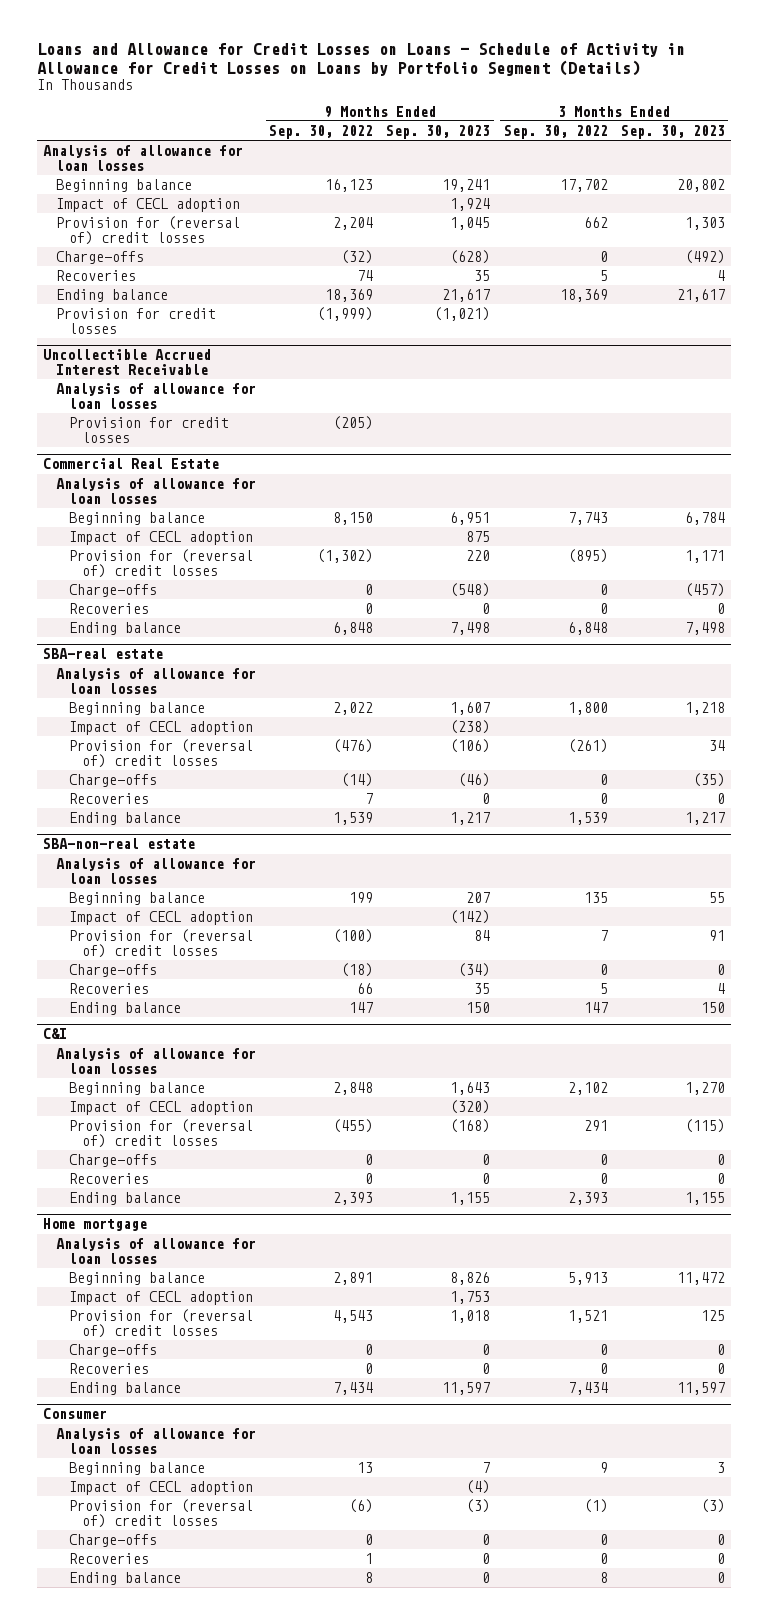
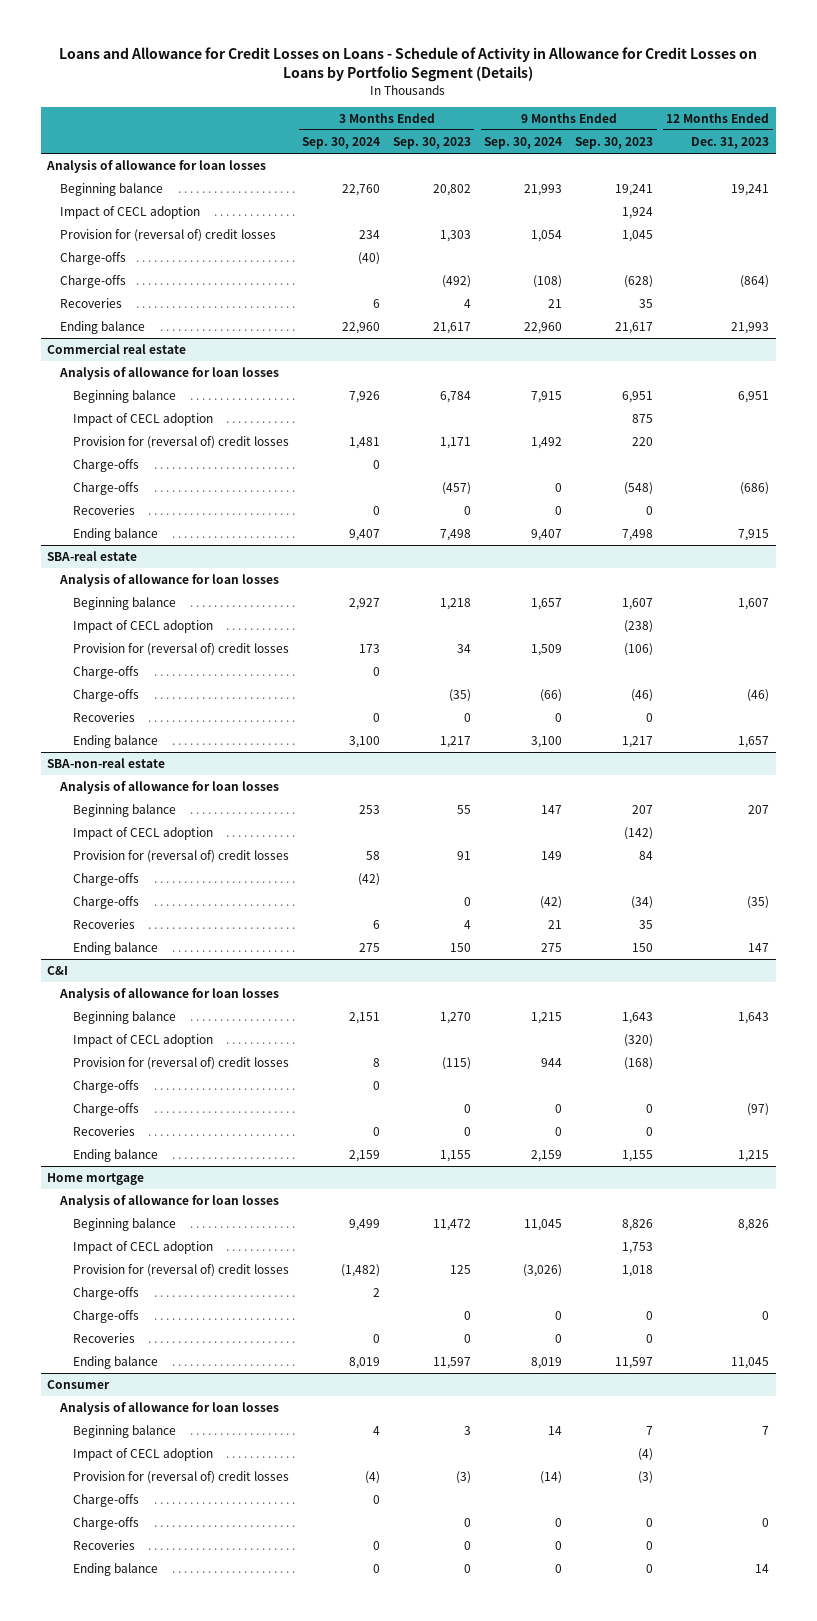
- | 9 Months Ended Sep. 30, 2022 | 9 Months Ended Sep. 30, 2023 | 3 Months Ended Sep. 30, 2022 | 3 Months Ended Sep. 30, 2023
+ | 3 Months Ended Sep. 30, 2024 | 3 Months Ended Sep. 30, 2023 | 9 Months Ended Sep. 30, 2024 | 9 Months Ended Sep. 30, 2023 | 12 Months Ended Dec. 31, 2023
+ Charge-offs | (40) | | | |
- Provision for credit losses | (1,999) | (1,021) | |
- Uncollectible Accrued Interest Receivable
- Analysis of allowance for loan losses
- Provision for credit losses | (205) | | |
- Commercial Real Estate
+ Commercial real estate
+ Charge-offs | 0 | | | |
@ SBA-real estate
+ Charge-offs | 0 | | | |
@ SBA-non-real estate
+ Charge-offs | (42) | | | |
@ C&I
+ Charge-offs | 0 | | | |
@ Home mortgage
+ Charge-offs | 2 | | | |
@ Consumer
+ Charge-offs | 0 | | | |

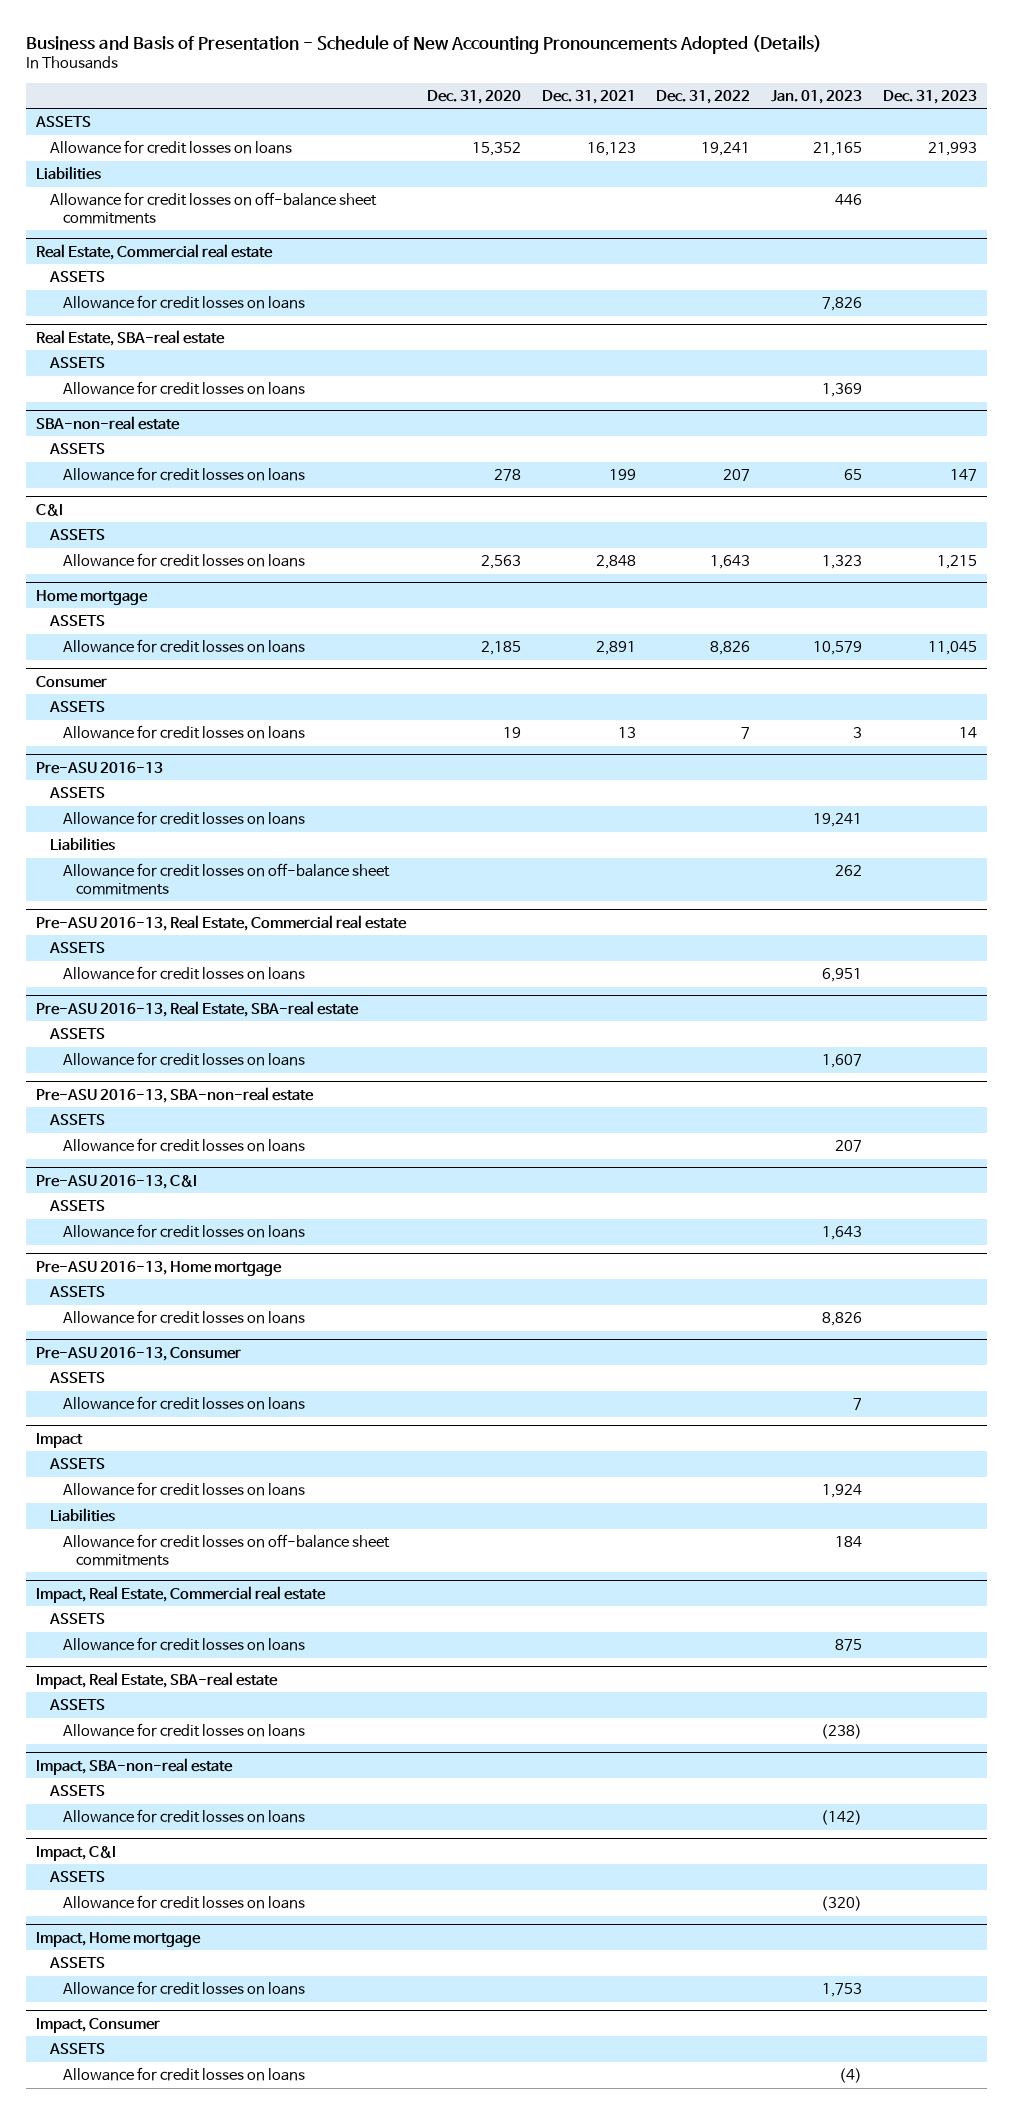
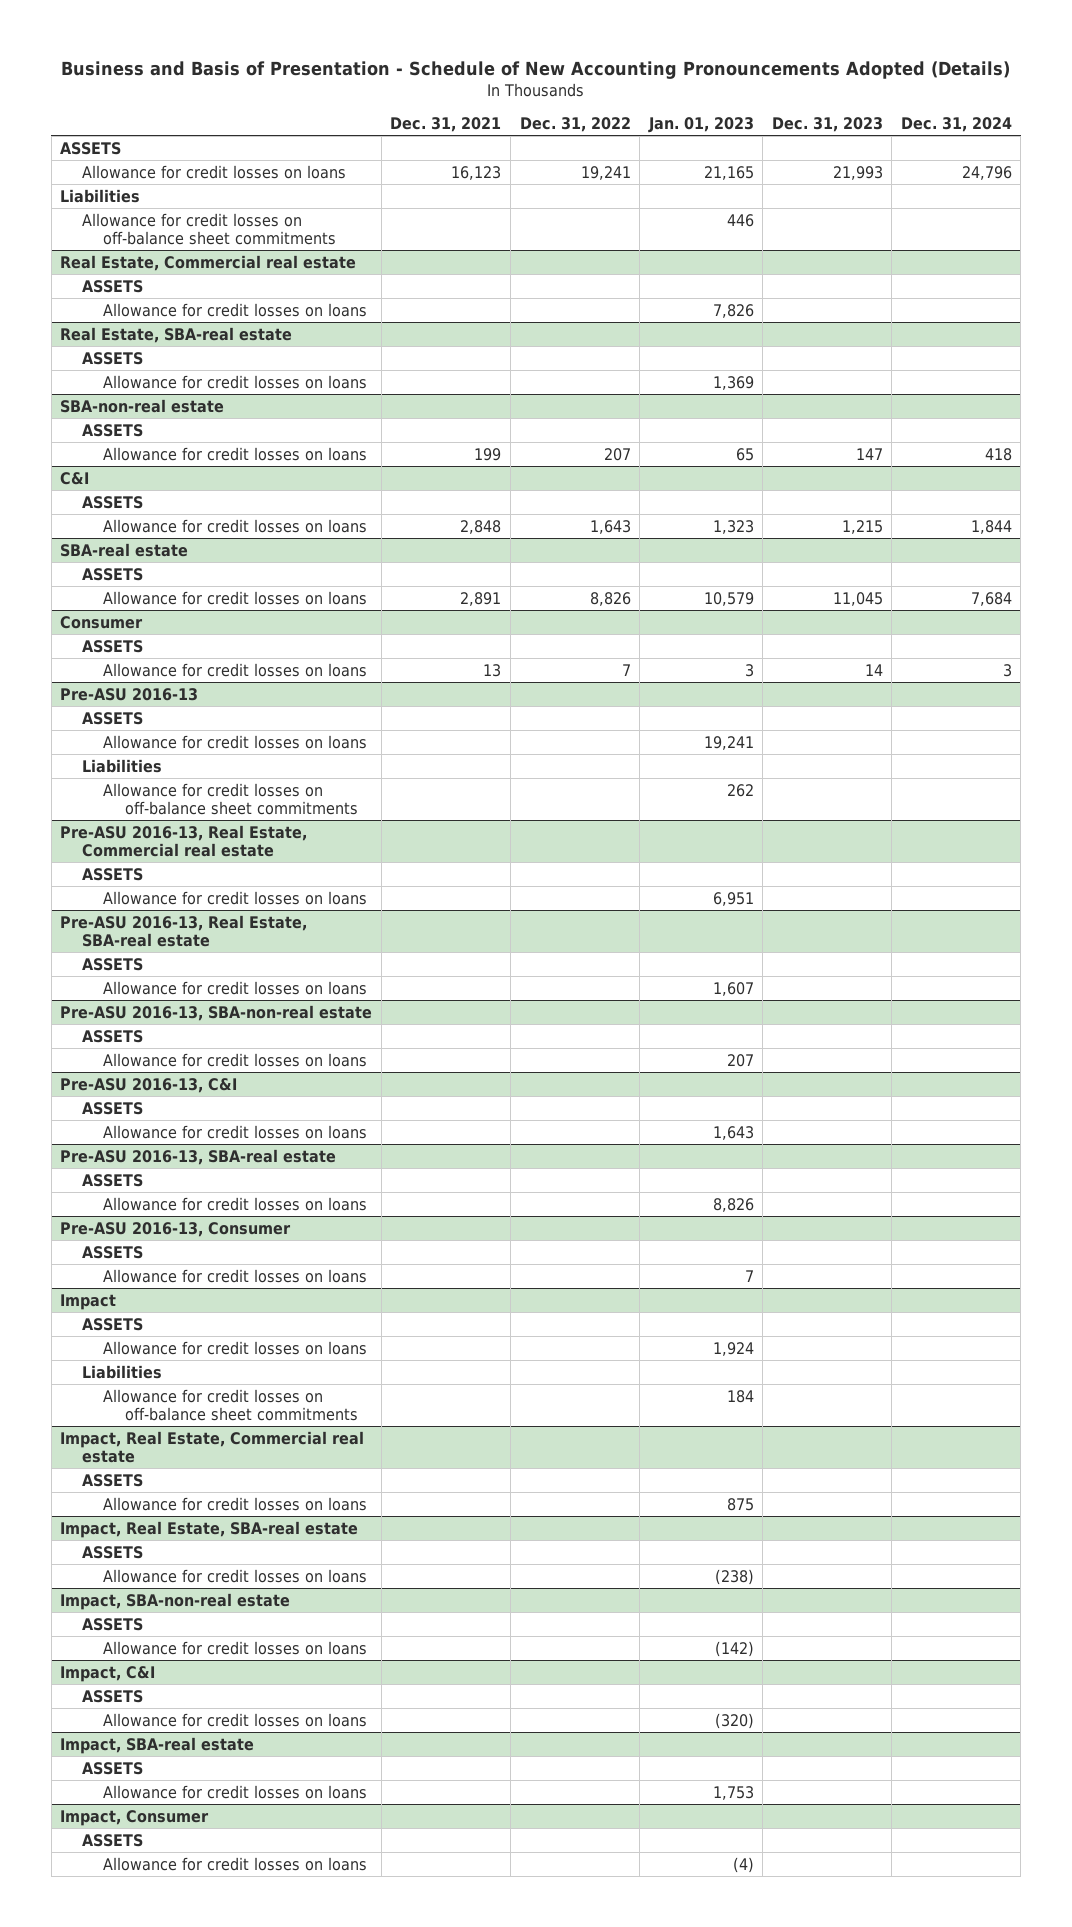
- | Dec. 31, 2020 | Dec. 31, 2021 | Dec. 31, 2022 | Jan. 01, 2023 | Dec. 31, 2023
+ | Dec. 31, 2021 | Dec. 31, 2022 | Jan. 01, 2023 | Dec. 31, 2023 | Dec. 31, 2024
- Home mortgage
+ SBA-real estate
- Pre-ASU 2016-13, Home mortgage
+ Pre-ASU 2016-13, SBA-real estate
- Impact, Home mortgage
+ Impact, SBA-real estate

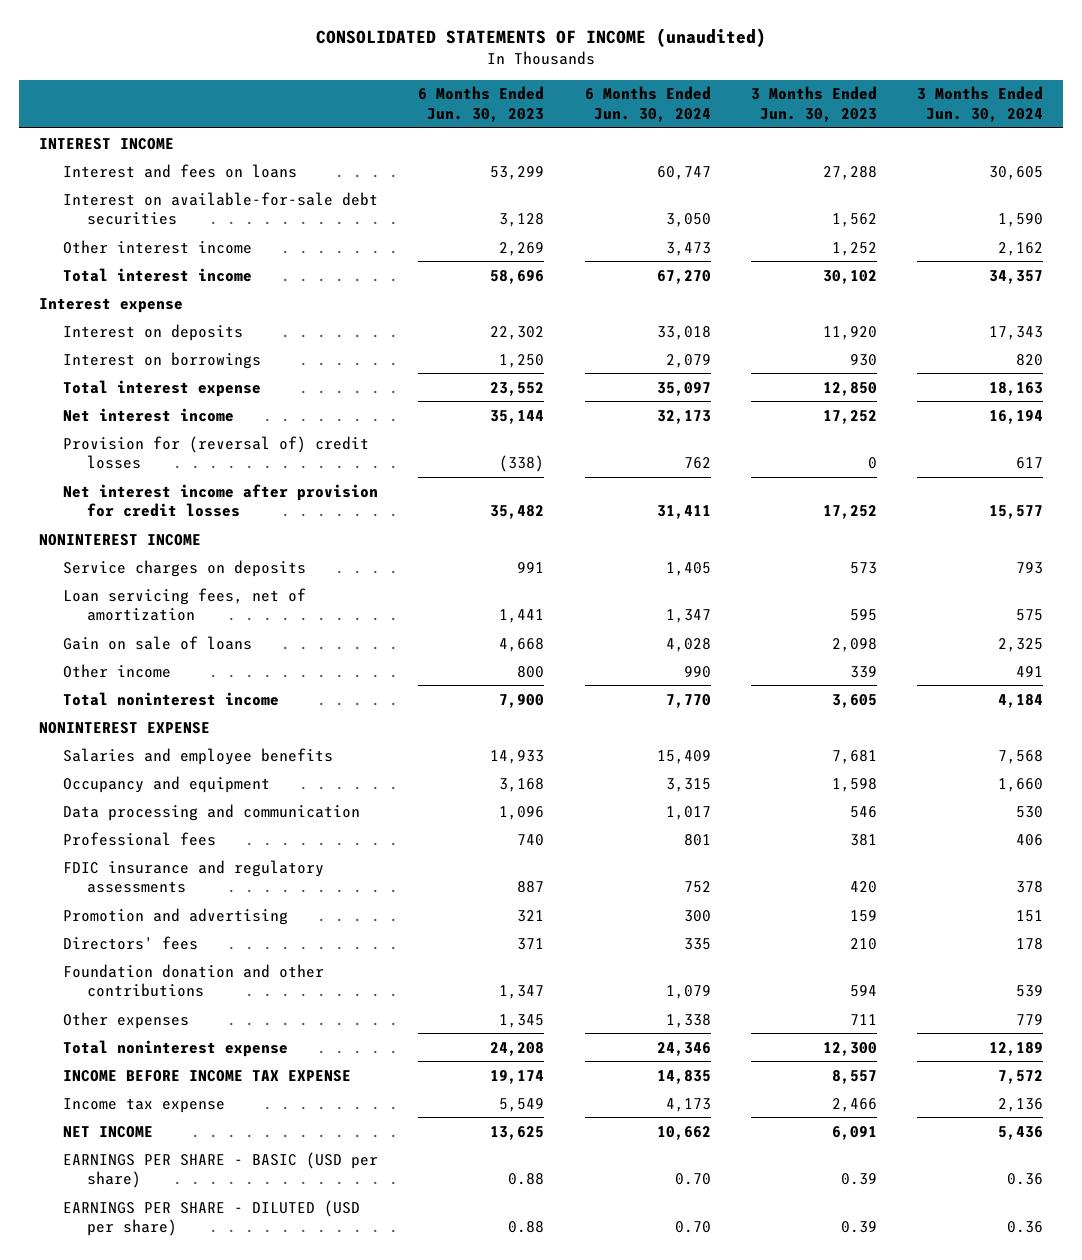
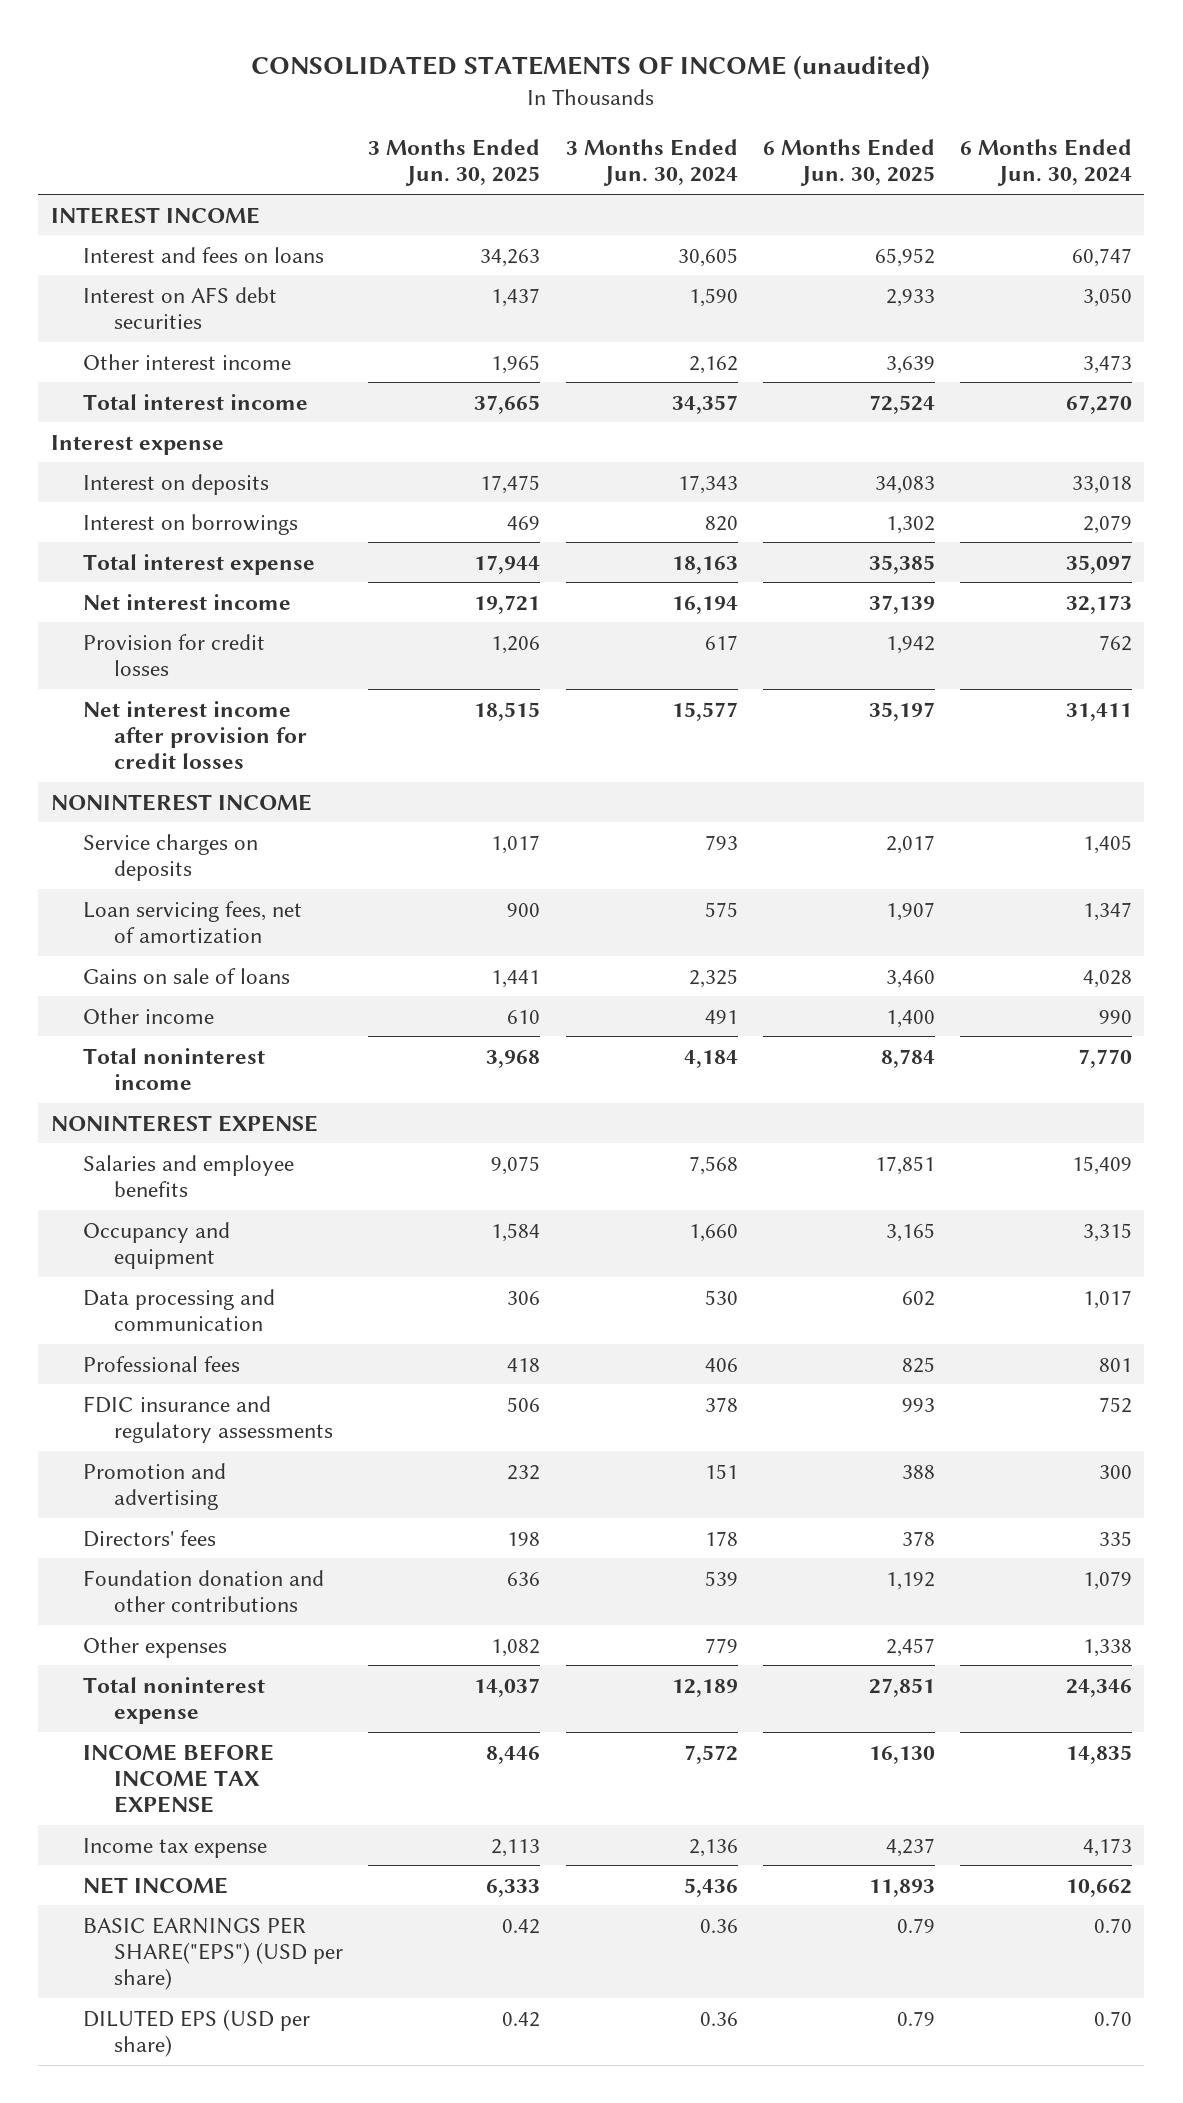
- | 6 Months Ended Jun. 30, 2023 | 6 Months Ended Jun. 30, 2024 | 3 Months Ended Jun. 30, 2023 | 3 Months Ended Jun. 30, 2024
+ | 3 Months Ended Jun. 30, 2025 | 3 Months Ended Jun. 30, 2024 | 6 Months Ended Jun. 30, 2025 | 6 Months Ended Jun. 30, 2024
- Interest on available-for-sale debt securities | 3,128 | 3,050 | 1,562 | 1,590
+ Interest on AFS debt securities | 1,437 | 1,590 | 2,933 | 3,050
- Provision for (reversal of) credit losses | (338) | 762 | 0 | 617
+ Provision for credit losses | 1,206 | 617 | 1,942 | 762
- Gain on sale of loans | 4,668 | 4,028 | 2,098 | 2,325
+ Gains on sale of loans | 1,441 | 2,325 | 3,460 | 4,028
- EARNINGS PER SHARE - BASIC (USD per share) | 0.88 | 0.70 | 0.39 | 0.36
- EARNINGS PER SHARE - DILUTED (USD per share) | 0.88 | 0.70 | 0.39 | 0.36
+ BASIC EARNINGS PER SHARE("EPS") (USD per share) | 0.42 | 0.36 | 0.79 | 0.70
+ DILUTED EPS (USD per share) | 0.42 | 0.36 | 0.79 | 0.70

